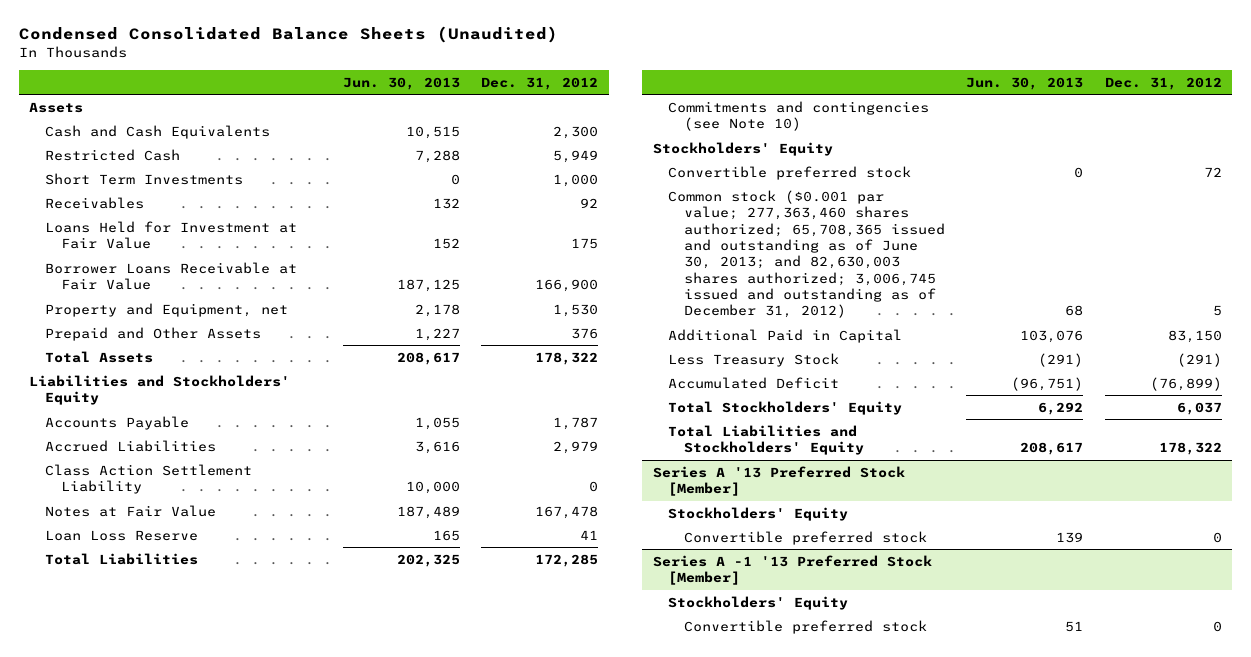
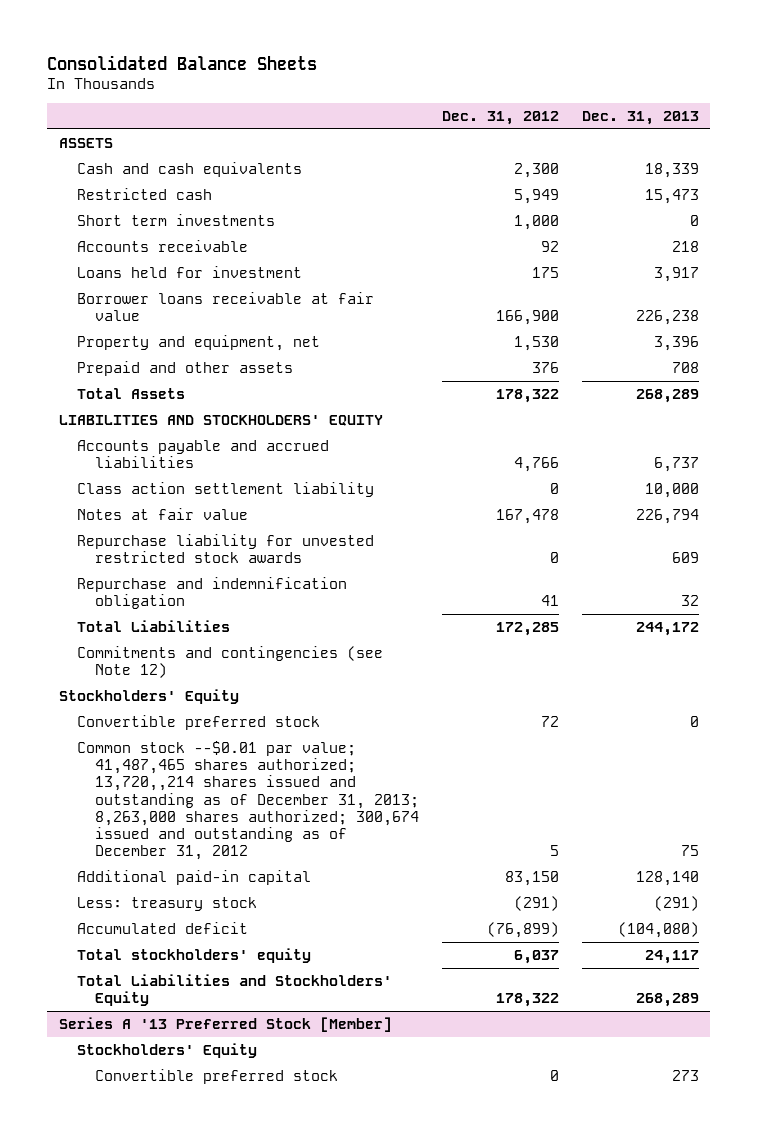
- Condensed Consolidated Balance Sheets (Unaudited)
+ Consolidated Balance Sheets
- | Jun. 30, 2013 | Dec. 31, 2012
+ | Dec. 31, 2012 | Dec. 31, 2013
- Assets
- Cash and Cash Equivalents | 10,515 | 2,300
- Restricted Cash | 7,288 | 5,949
- Short Term Investments | 0 | 1,000
- Receivables | 132 | 92
- Loans Held for Investment at Fair Value | 152 | 175
- Borrower Loans Receivable at Fair Value | 187,125 | 166,900
- Property and Equipment, net | 2,178 | 1,530
- Prepaid and Other Assets | 1,227 | 376
+ ASSETS
+ Cash and cash equivalents | 2,300 | 18,339
+ Restricted cash | 5,949 | 15,473
+ Short term investments | 1,000 | 0
+ Accounts receivable | 92 | 218
+ Loans held for investment | 175 | 3,917
+ Borrower loans receivable at fair value | 166,900 | 226,238
+ Property and equipment, net | 1,530 | 3,396
+ Prepaid and other assets | 376 | 708
- Liabilities and Stockholders' Equity
- Accounts Payable | 1,055 | 1,787
- Accrued Liabilities | 3,616 | 2,979
- Class Action Settlement Liability | 10,000 | 0
- Notes at Fair Value | 187,489 | 167,478
- Loan Loss Reserve | 165 | 41
+ LIABILITIES AND STOCKHOLDERS' EQUITY
+ Accounts payable and accrued liabilities | 4,766 | 6,737
+ Class action settlement liability | 0 | 10,000
+ Notes at fair value | 167,478 | 226,794
+ Repurchase liability for unvested restricted stock awards | 0 | 609
+ Repurchase and indemnification obligation | 41 | 32
- Commitments and contingencies (see Note 10)
+ Commitments and contingencies (see Note 12)
- Common stock ($0.001 par value; 277,363,460 shares authorized; 65,708,365 issued and outstanding as of June 30, 2013; and 82,630,003 shares authorized; 3,006,745 issued and outstanding as of December 31, 2012) | 68 | 5
- Additional Paid in Capital | 103,076 | 83,150
- Less Treasury Stock | (291) | (291)
- Accumulated Deficit | (96,751) | (76,899)
- Total Stockholders' Equity | 6,292 | 6,037
+ Common stock --$0.01 par value; 41,487,465 shares authorized; 13,720,,214 shares issued and outstanding as of December 31, 2013; 8,263,000 shares authorized; 300,674 issued and outstanding as of December 31, 2012 | 5 | 75
+ Additional paid-in capital | 83,150 | 128,140
+ Less: treasury stock | (291) | (291)
+ Accumulated deficit | (76,899) | (104,080)
+ Total stockholders' equity | 6,037 | 24,117
- Series A -1 '13 Preferred Stock [Member]
- Stockholders' Equity
- Convertible preferred stock | 51 | 0

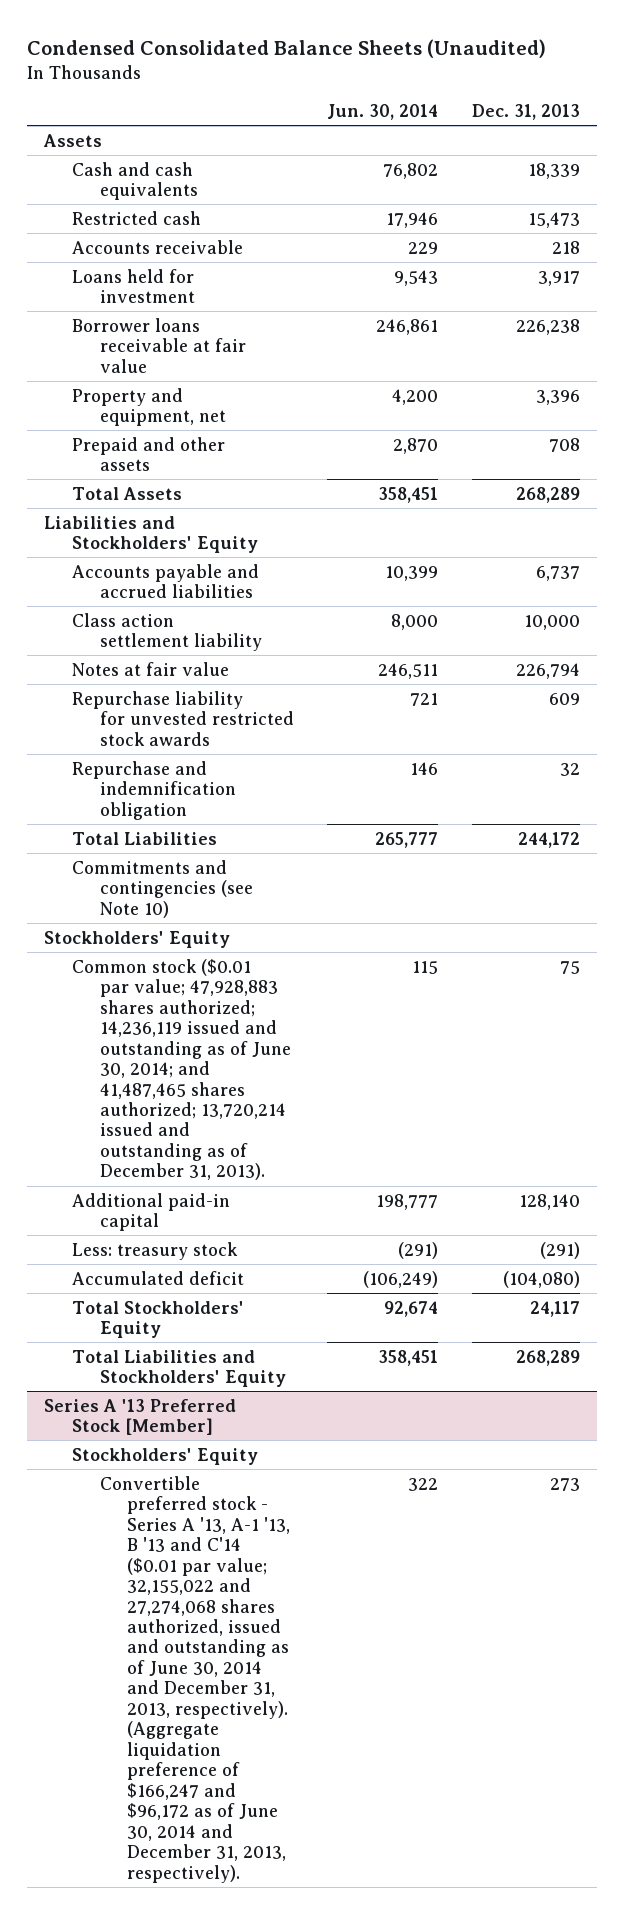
- Consolidated Balance Sheets
+ Condensed Consolidated Balance Sheets (Unaudited)
- | Dec. 31, 2012 | Dec. 31, 2013
+ | Jun. 30, 2014 | Dec. 31, 2013
- ASSETS
+ Assets
- Short term investments | 1,000 | 0
- LIABILITIES AND STOCKHOLDERS' EQUITY
+ Liabilities and Stockholders' Equity
- Commitments and contingencies (see Note 12)
+ Commitments and contingencies (see Note 10)
- Convertible preferred stock | 72 | 0
- Common stock --$0.01 par value; 41,487,465 shares authorized; 13,720,,214 shares issued and outstanding as of December 31, 2013; 8,263,000 shares authorized; 300,674 issued and outstanding as of December 31, 2012 | 5 | 75
+ Common stock ($0.01 par value; 47,928,883 shares authorized; 14,236,119 issued and outstanding as of June 30, 2014; and 41,487,465 shares authorized; 13,720,214 issued and outstanding as of December 31, 2013). | 115 | 75
- Total stockholders' equity | 6,037 | 24,117
+ Total Stockholders' Equity | 92,674 | 24,117
@ Series A '13 Preferred Stock [Member]
- Convertible preferred stock | 0 | 273
+ Convertible preferred stock - Series A '13, A-1 '13, B '13 and C'14 ($0.01 par value; 32,155,022 and 27,274,068 shares authorized, issued and outstanding as of June 30, 2014 and December 31, 2013, respectively). (Aggregate liquidation preference of $166,247 and $96,172 as of June 30, 2014 and December 31, 2013, respectively). | 322 | 273

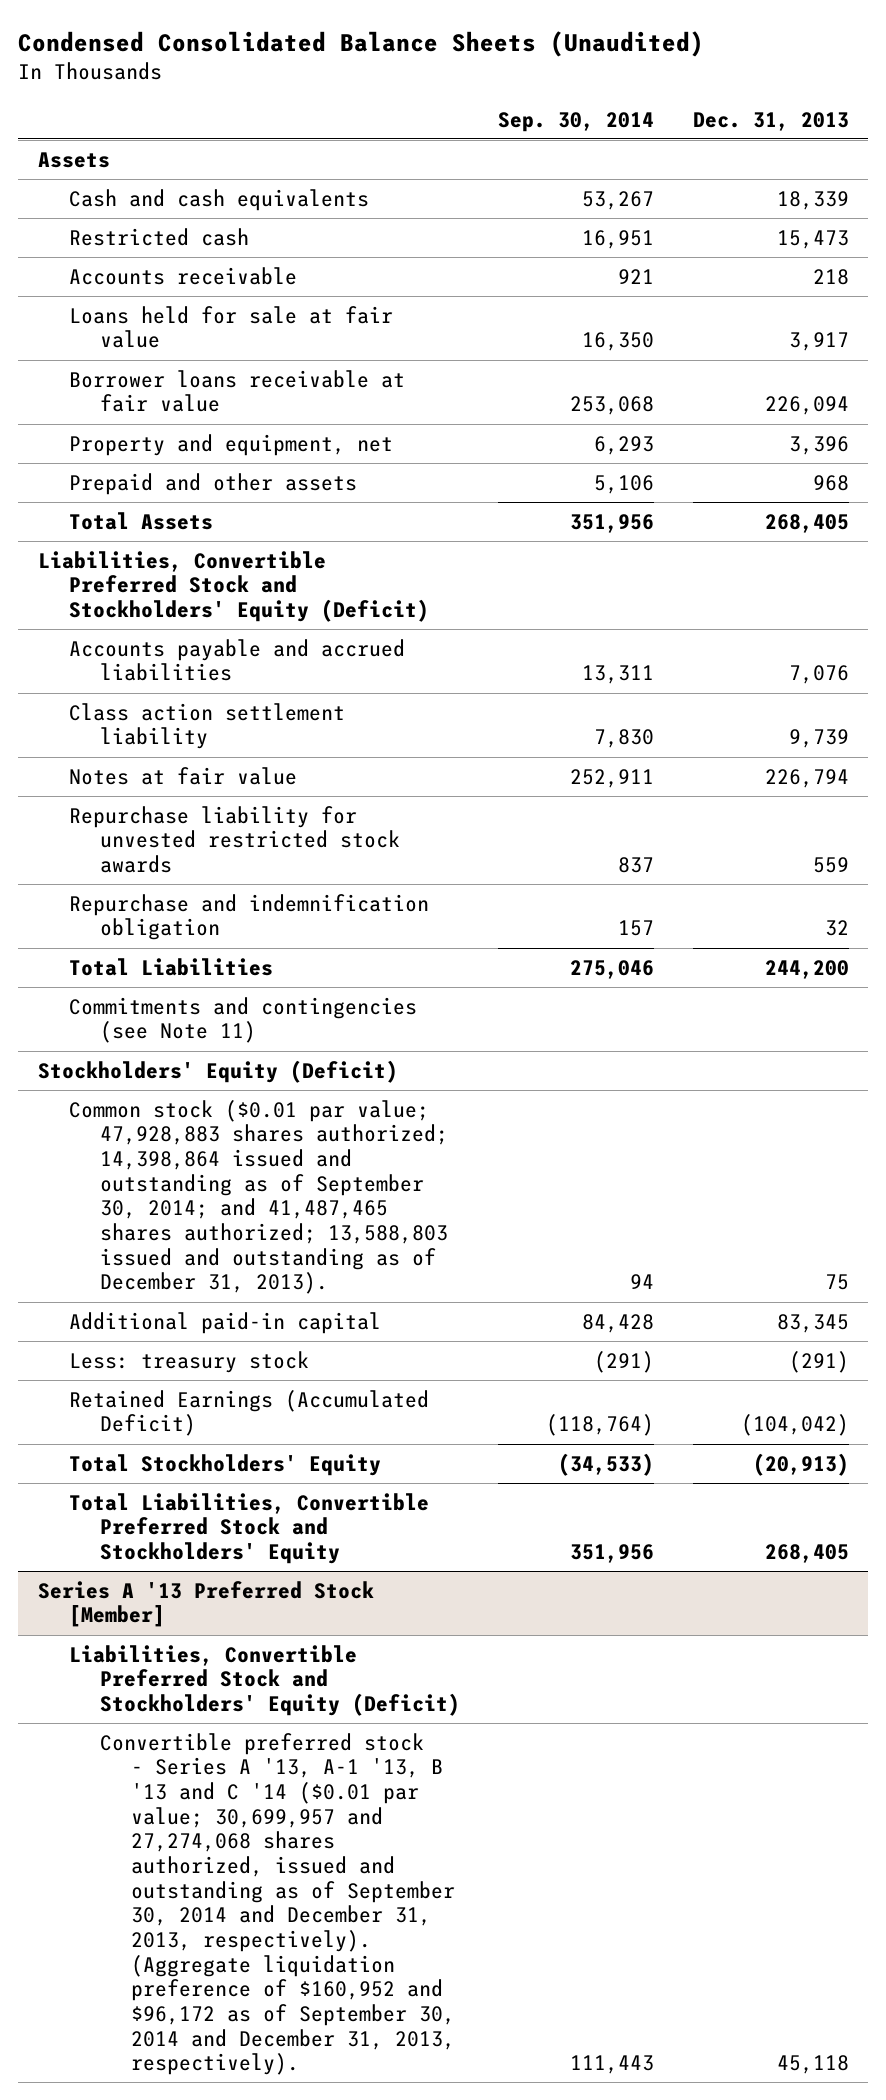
- | Jun. 30, 2014 | Dec. 31, 2013
+ | Sep. 30, 2014 | Dec. 31, 2013
- Loans held for investment | 9,543 | 3,917
- Borrower loans receivable at fair value | 246,861 | 226,238
+ Loans held for sale at fair value | 16,350 | 3,917
+ Borrower loans receivable at fair value | 253,068 | 226,094
- Prepaid and other assets | 2,870 | 708
- Total Assets | 358,451 | 268,289
- Liabilities and Stockholders' Equity
- Accounts payable and accrued liabilities | 10,399 | 6,737
- Class action settlement liability | 8,000 | 10,000
+ Prepaid and other assets | 5,106 | 968
+ Total Assets | 351,956 | 268,405
+ Liabilities, Convertible Preferred Stock and Stockholders' Equity (Deficit)
+ Accounts payable and accrued liabilities | 13,311 | 7,076
+ Class action settlement liability | 7,830 | 9,739
- Repurchase liability for unvested restricted stock awards | 721 | 609
+ Repurchase liability for unvested restricted stock awards | 837 | 559
- Total Liabilities | 265,777 | 244,172
- Commitments and contingencies (see Note 10)
- Stockholders' Equity
- Common stock ($0.01 par value; 47,928,883 shares authorized; 14,236,119 issued and outstanding as of June 30, 2014; and 41,487,465 shares authorized; 13,720,214 issued and outstanding as of December 31, 2013). | 115 | 75
- Additional paid-in capital | 198,777 | 128,140
+ Total Liabilities | 275,046 | 244,200
+ Commitments and contingencies (see Note 11)
+ Stockholders' Equity (Deficit)
+ Common stock ($0.01 par value; 47,928,883 shares authorized; 14,398,864 issued and outstanding as of September 30, 2014; and 41,487,465 shares authorized; 13,588,803 issued and outstanding as of December 31, 2013). | 94 | 75
+ Additional paid-in capital | 84,428 | 83,345
- Accumulated deficit | (106,249) | (104,080)
- Total Stockholders' Equity | 92,674 | 24,117
- Total Liabilities and Stockholders' Equity | 358,451 | 268,289
+ Retained Earnings (Accumulated Deficit) | (118,764) | (104,042)
+ Total Stockholders' Equity | (34,533) | (20,913)
+ Total Liabilities, Convertible Preferred Stock and Stockholders' Equity | 351,956 | 268,405
@ Series A '13 Preferred Stock [Member]
- Stockholders' Equity
- Convertible preferred stock - Series A '13, A-1 '13, B '13 and C'14 ($0.01 par value; 32,155,022 and 27,274,068 shares authorized, issued and outstanding as of June 30, 2014 and December 31, 2013, respectively). (Aggregate liquidation preference of $166,247 and $96,172 as of June 30, 2014 and December 31, 2013, respectively). | 322 | 273
+ Liabilities, Convertible Preferred Stock and Stockholders' Equity (Deficit)
+ Convertible preferred stock - Series A '13, A-1 '13, B '13 and C '14 ($0.01 par value; 30,699,957 and 27,274,068 shares authorized, issued and outstanding as of September 30, 2014 and December 31, 2013, respectively). (Aggregate liquidation preference of $160,952 and $96,172 as of September 30, 2014 and December 31, 2013, respectively). | 111,443 | 45,118

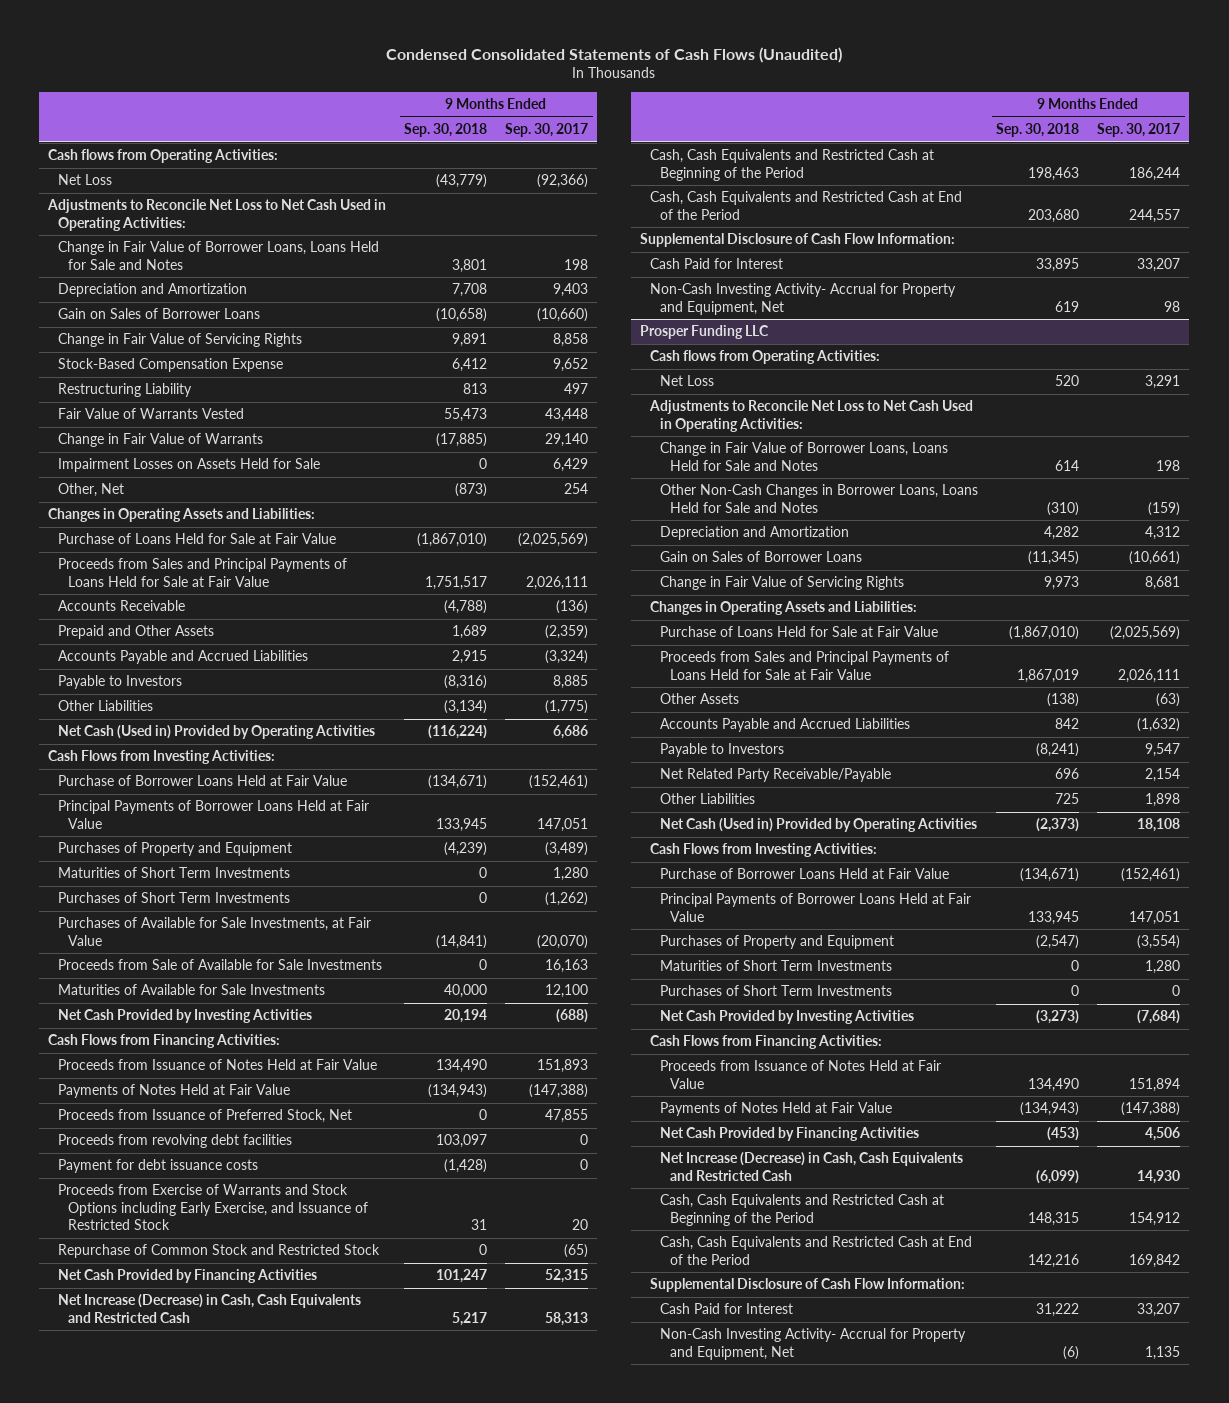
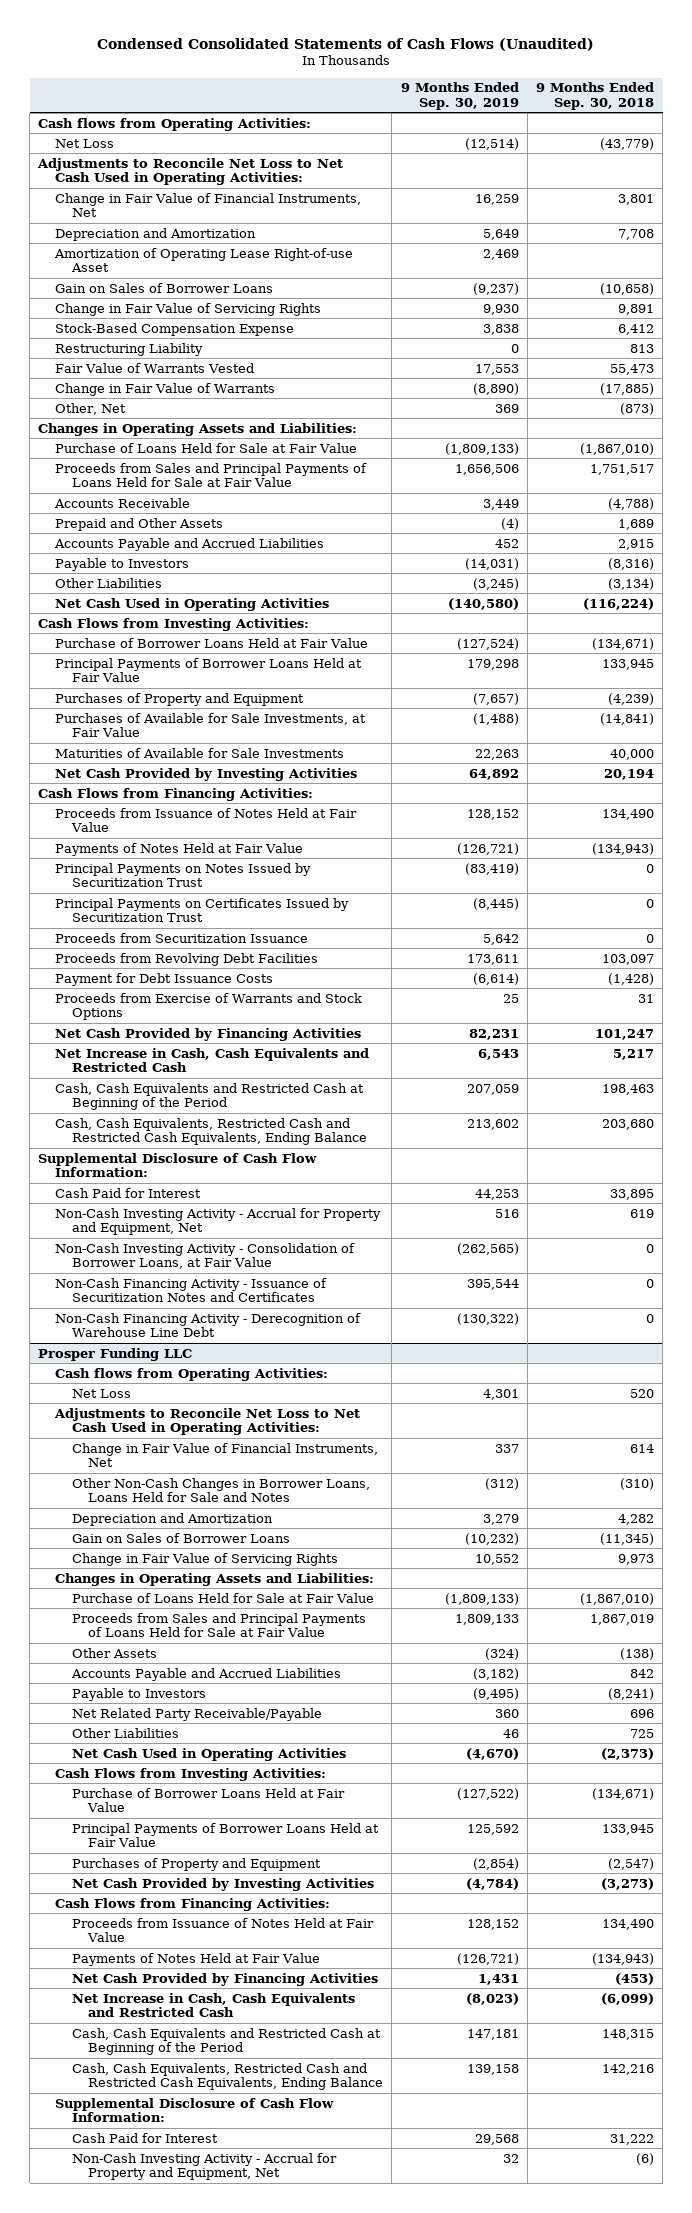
- | 9 Months Ended Sep. 30, 2018 | 9 Months Ended Sep. 30, 2017
+ | 9 Months Ended Sep. 30, 2019 | 9 Months Ended Sep. 30, 2018
- Change in Fair Value of Borrower Loans, Loans Held for Sale and Notes | 3,801 | 198
+ Change in Fair Value of Financial Instruments, Net | 16,259 | 3,801
+ Amortization of Operating Lease Right-of-use Asset | 2,469 |
- Impairment Losses on Assets Held for Sale | 0 | 6,429
- Net Cash (Used in) Provided by Operating Activities | (116,224) | 6,686
+ Net Cash Used in Operating Activities | (140,580) | (116,224)
- Maturities of Short Term Investments | 0 | 1,280
- Purchases of Short Term Investments | 0 | (1,262)
- Proceeds from Sale of Available for Sale Investments | 0 | 16,163
- Proceeds from Issuance of Preferred Stock, Net | 0 | 47,855
- Proceeds from revolving debt facilities | 103,097 | 0
- Payment for debt issuance costs | (1,428) | 0
- Proceeds from Exercise of Warrants and Stock Options including Early Exercise, and Issuance of Restricted Stock | 31 | 20
- Repurchase of Common Stock and Restricted Stock | 0 | (65)
+ Principal Payments on Notes Issued by Securitization Trust | (83,419) | 0
+ Principal Payments on Certificates Issued by Securitization Trust | (8,445) | 0
+ Proceeds from Securitization Issuance | 5,642 | 0
+ Proceeds from Revolving Debt Facilities | 173,611 | 103,097
+ Payment for Debt Issuance Costs | (6,614) | (1,428)
+ Proceeds from Exercise of Warrants and Stock Options | 25 | 31
- Net Increase (Decrease) in Cash, Cash Equivalents and Restricted Cash | 5,217 | 58,313
+ Net Increase in Cash, Cash Equivalents and Restricted Cash | 6,543 | 5,217
- Cash, Cash Equivalents and Restricted Cash at End of the Period | 203,680 | 244,557
+ Cash, Cash Equivalents, Restricted Cash and Restricted Cash Equivalents, Ending Balance | 213,602 | 203,680
- Non-Cash Investing Activity- Accrual for Property and Equipment, Net | 619 | 98
+ Non-Cash Investing Activity - Accrual for Property and Equipment, Net | 516 | 619
+ Non-Cash Investing Activity - Consolidation of Borrower Loans, at Fair Value | (262,565) | 0
+ Non-Cash Financing Activity - Issuance of Securitization Notes and Certificates | 395,544 | 0
+ Non-Cash Financing Activity - Derecognition of Warehouse Line Debt | (130,322) | 0
@ Prosper Funding LLC
- Change in Fair Value of Borrower Loans, Loans Held for Sale and Notes | 614 | 198
+ Change in Fair Value of Financial Instruments, Net | 337 | 614
- Net Cash (Used in) Provided by Operating Activities | (2,373) | 18,108
+ Net Cash Used in Operating Activities | (4,670) | (2,373)
- Maturities of Short Term Investments | 0 | 1,280
- Purchases of Short Term Investments | 0 | 0
- Net Increase (Decrease) in Cash, Cash Equivalents and Restricted Cash | (6,099) | 14,930
+ Net Increase in Cash, Cash Equivalents and Restricted Cash | (8,023) | (6,099)
- Cash, Cash Equivalents and Restricted Cash at End of the Period | 142,216 | 169,842
+ Cash, Cash Equivalents, Restricted Cash and Restricted Cash Equivalents, Ending Balance | 139,158 | 142,216
- Non-Cash Investing Activity- Accrual for Property and Equipment, Net | (6) | 1,135
+ Non-Cash Investing Activity - Accrual for Property and Equipment, Net | 32 | (6)

